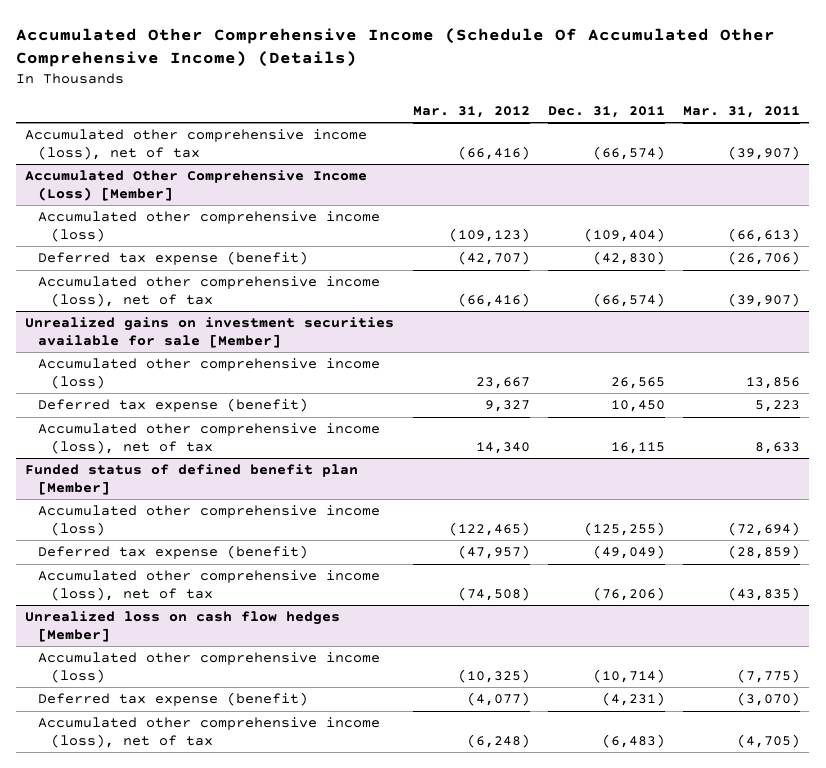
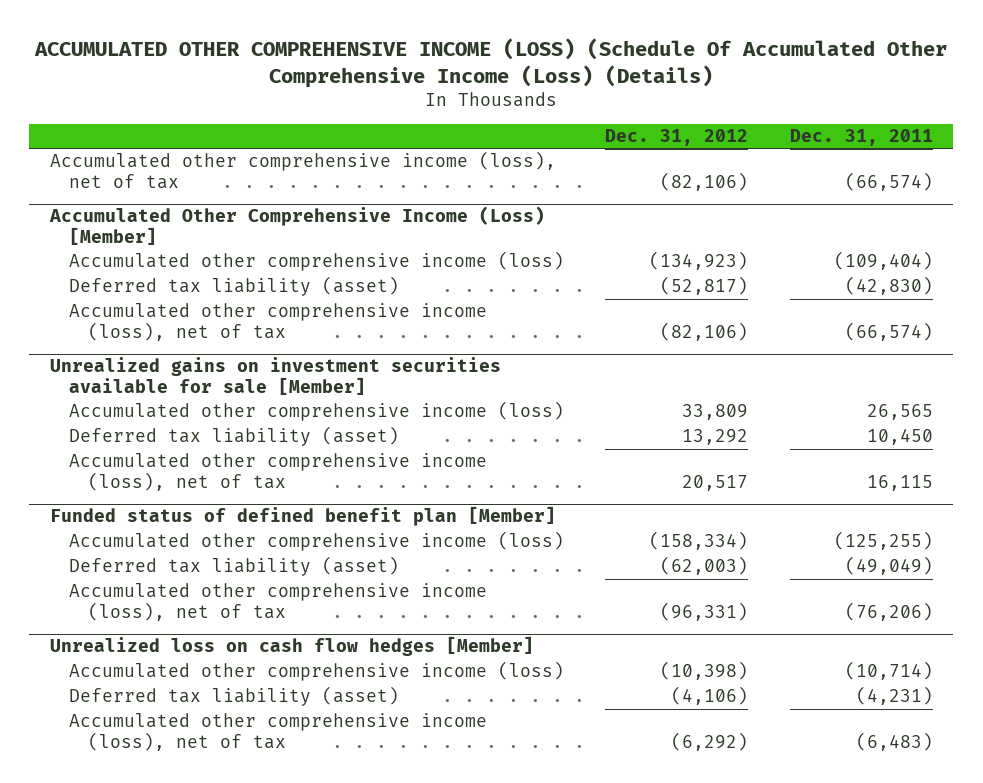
- Accumulated Other Comprehensive Income (Schedule Of Accumulated Other Comprehensive Income) (Details)
+ ACCUMULATED OTHER COMPREHENSIVE INCOME (LOSS) (Schedule Of Accumulated Other Comprehensive Income (Loss) (Details)
- | Mar. 31, 2012 | Dec. 31, 2011 | Mar. 31, 2011
+ | Dec. 31, 2012 | Dec. 31, 2011
@ Accumulated Other Comprehensive Income (Loss) [Member]
- Deferred tax expense (benefit) | (42,707) | (42,830) | (26,706)
+ Deferred tax liability (asset) | (52,817) | (42,830)
@ Unrealized gains on investment securities available for sale [Member]
- Deferred tax expense (benefit) | 9,327 | 10,450 | 5,223
+ Deferred tax liability (asset) | 13,292 | 10,450
@ Funded status of defined benefit plan [Member]
- Deferred tax expense (benefit) | (47,957) | (49,049) | (28,859)
+ Deferred tax liability (asset) | (62,003) | (49,049)
@ Unrealized loss on cash flow hedges [Member]
- Deferred tax expense (benefit) | (4,077) | (4,231) | (3,070)
+ Deferred tax liability (asset) | (4,106) | (4,231)

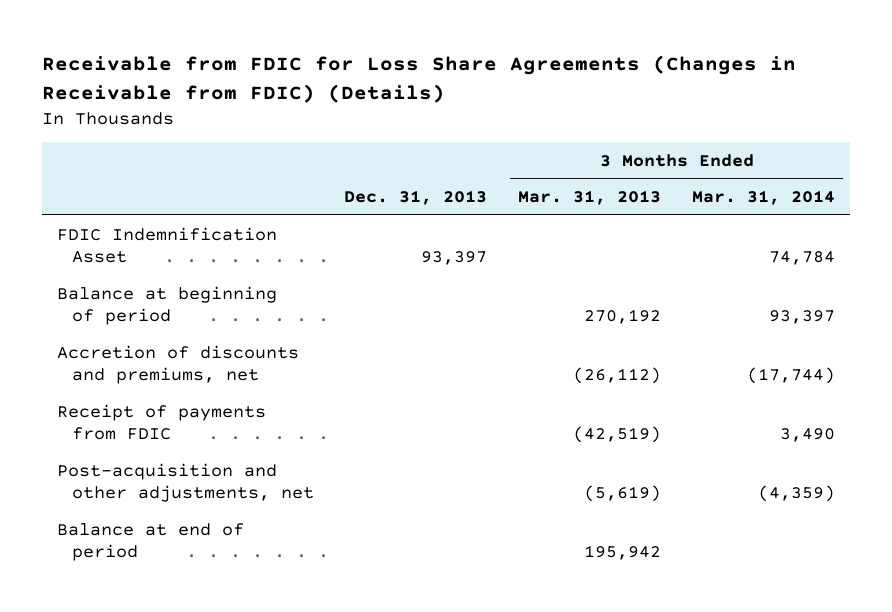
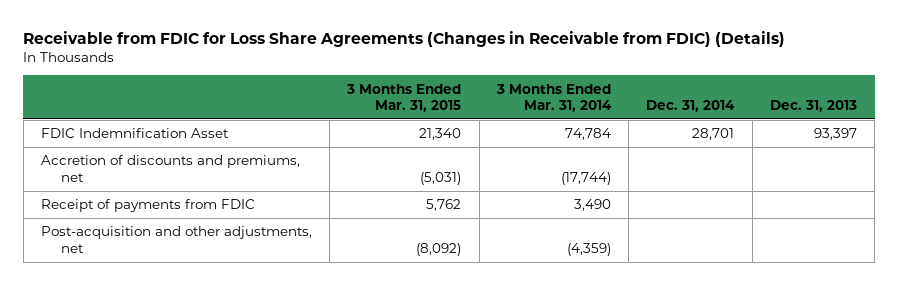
- | Dec. 31, 2013 | 3 Months Ended Mar. 31, 2013 | 3 Months Ended Mar. 31, 2014
+ | 3 Months Ended Mar. 31, 2015 | 3 Months Ended Mar. 31, 2014 | Dec. 31, 2014 | Dec. 31, 2013
- Balance at beginning of period | | 270,192 | 93,397
- Balance at end of period | | 195,942 |

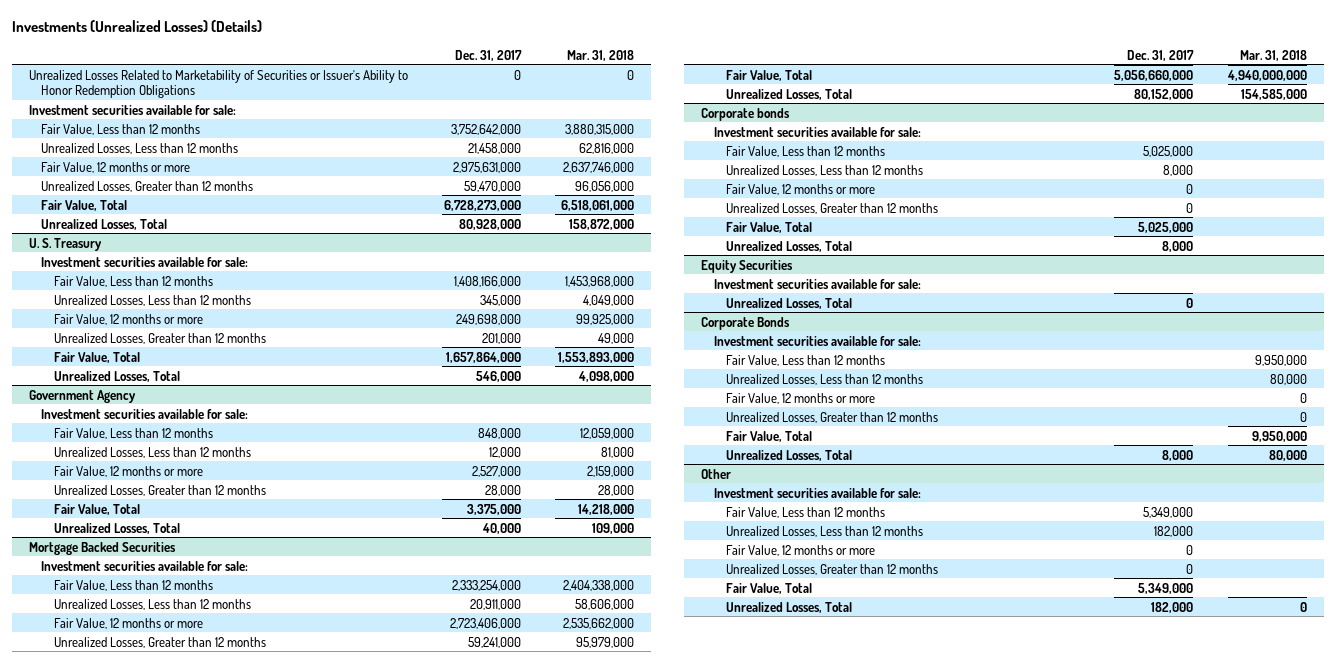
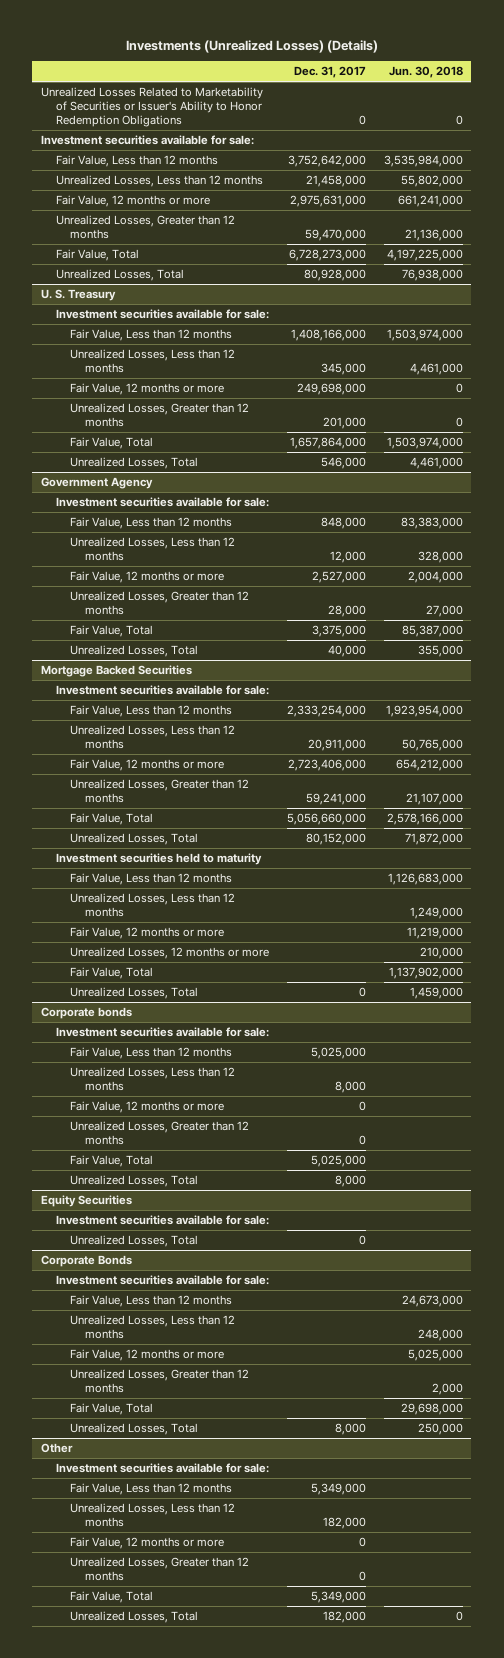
- | Dec. 31, 2017 | Mar. 31, 2018
+ | Dec. 31, 2017 | Jun. 30, 2018
@ Mortgage Backed Securities
+ Investment securities held to maturity
+ Fair Value, Less than 12 months | | 1,126,683,000
+ Unrealized Losses, Less than 12 months | | 1,249,000
+ Fair Value, 12 months or more | | 11,219,000
+ Unrealized Losses, 12 months or more | | 210,000
+ Fair Value, Total | | 1,137,902,000
+ Unrealized Losses, Total | 0 | 1,459,000

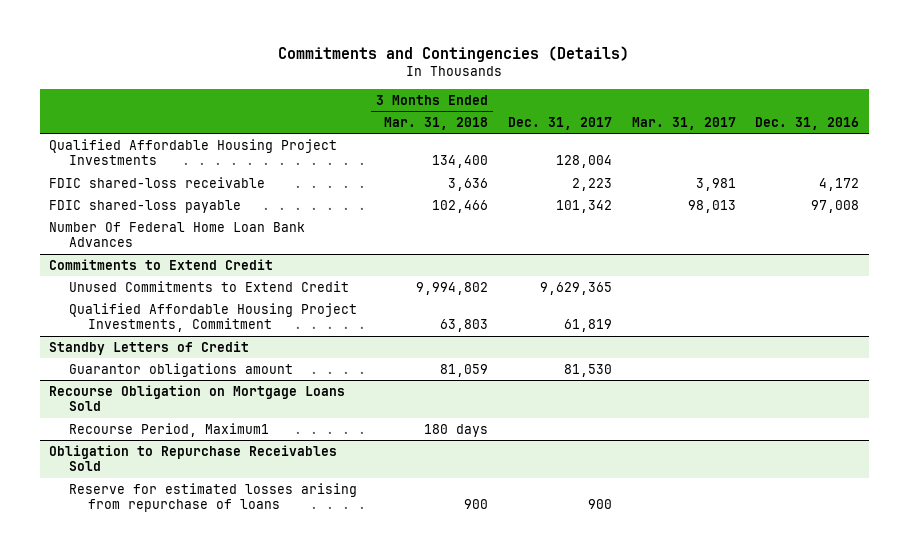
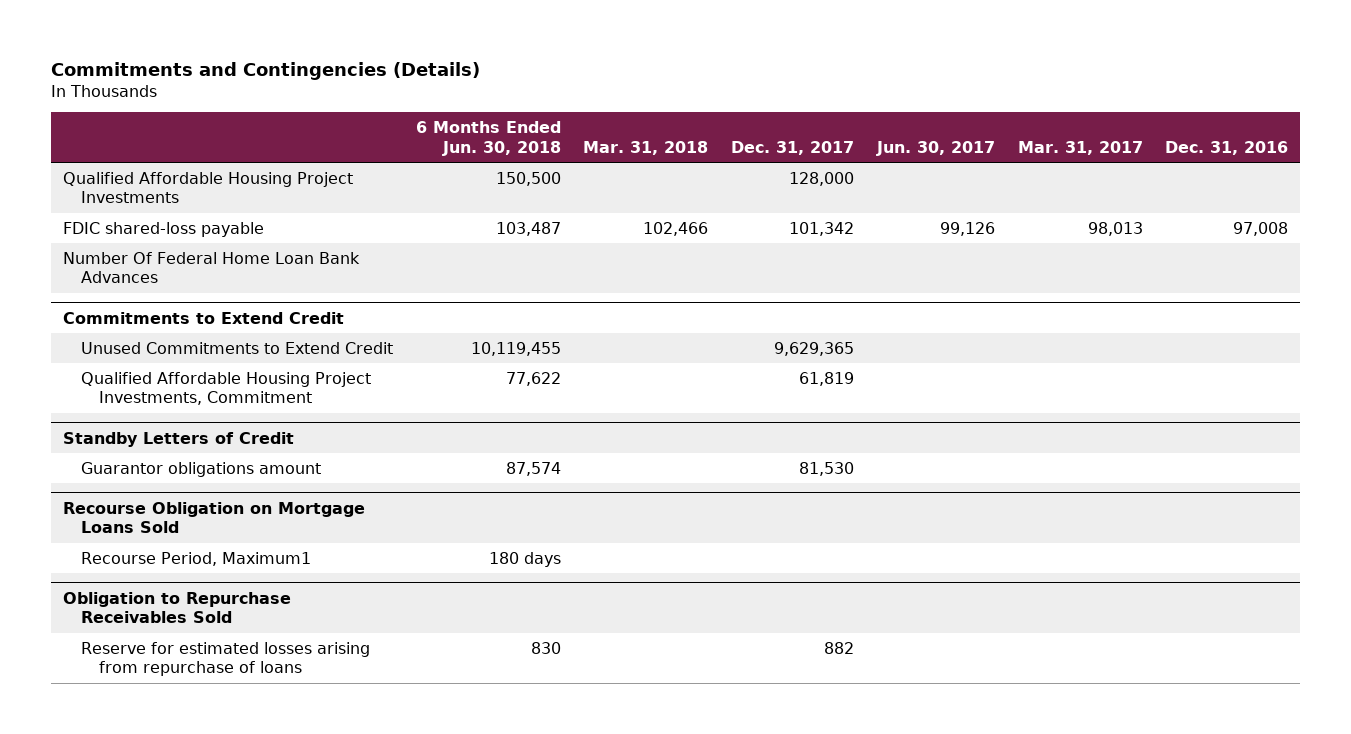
- | 3 Months Ended Mar. 31, 2018 | Dec. 31, 2017 | Mar. 31, 2017 | Dec. 31, 2016
+ | 6 Months Ended Jun. 30, 2018 | Mar. 31, 2018 | Dec. 31, 2017 | Jun. 30, 2017 | Mar. 31, 2017 | Dec. 31, 2016
- Qualified Affordable Housing Project Investments | 134,400 | 128,004 | |
- FDIC shared-loss receivable | 3,636 | 2,223 | 3,981 | 4,172
+ Qualified Affordable Housing Project Investments | 150,500 | | 128,000 | | |
@ Obligation to Repurchase Receivables Sold
- Reserve for estimated losses arising from repurchase of loans | 900 | 900 | |
+ Reserve for estimated losses arising from repurchase of loans | 830 | | 882 | | |

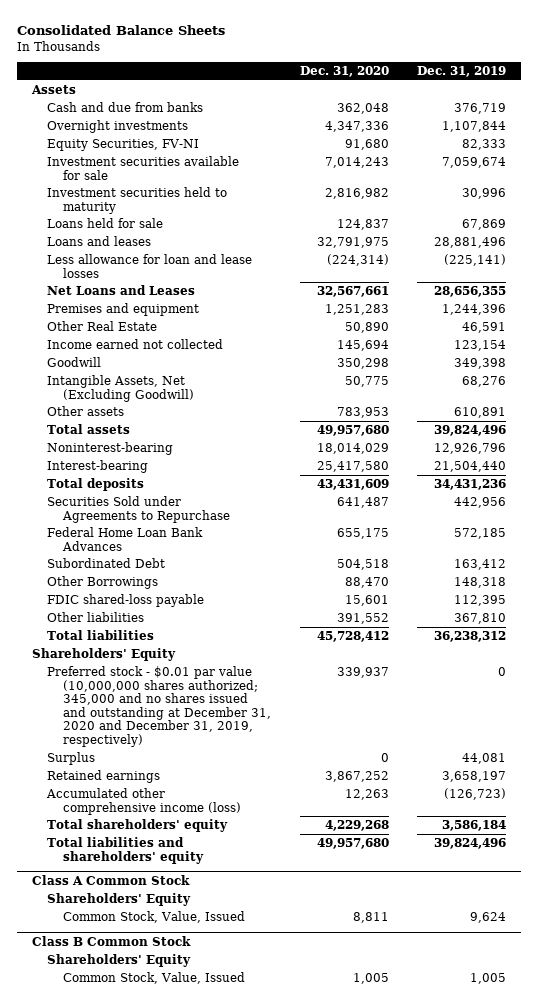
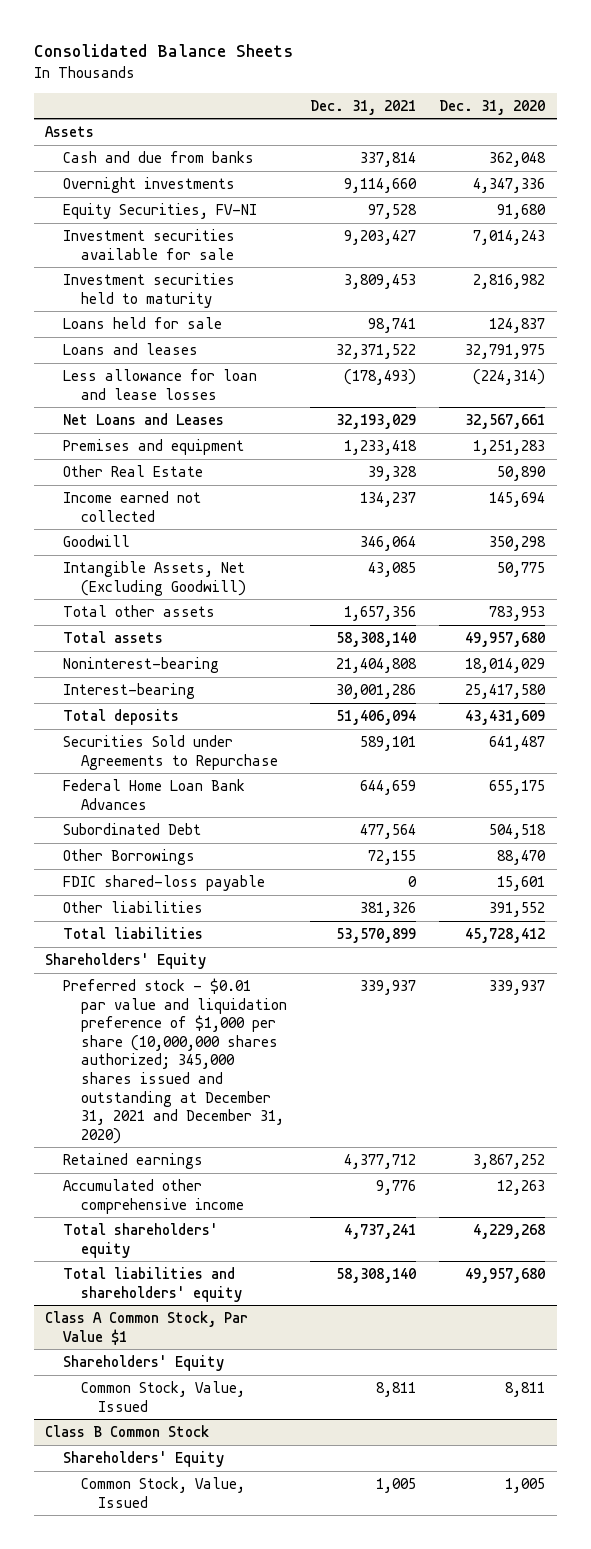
- | Dec. 31, 2020 | Dec. 31, 2019
+ | Dec. 31, 2021 | Dec. 31, 2020
- Other assets | 783,953 | 610,891
+ Total other assets | 1,657,356 | 783,953
- Preferred stock - $0.01 par value (10,000,000 shares authorized; 345,000 and no shares issued and outstanding at December 31, 2020 and December 31, 2019, respectively) | 339,937 | 0
- Surplus | 0 | 44,081
+ Preferred stock - $0.01 par value and liquidation preference of $1,000 per share (10,000,000 shares authorized; 345,000 shares issued and outstanding at December 31, 2021 and December 31, 2020) | 339,937 | 339,937
- Accumulated other comprehensive income (loss) | 12,263 | (126,723)
+ Accumulated other comprehensive income | 9,776 | 12,263
- Class A Common Stock
+ Class A Common Stock, Par Value $1

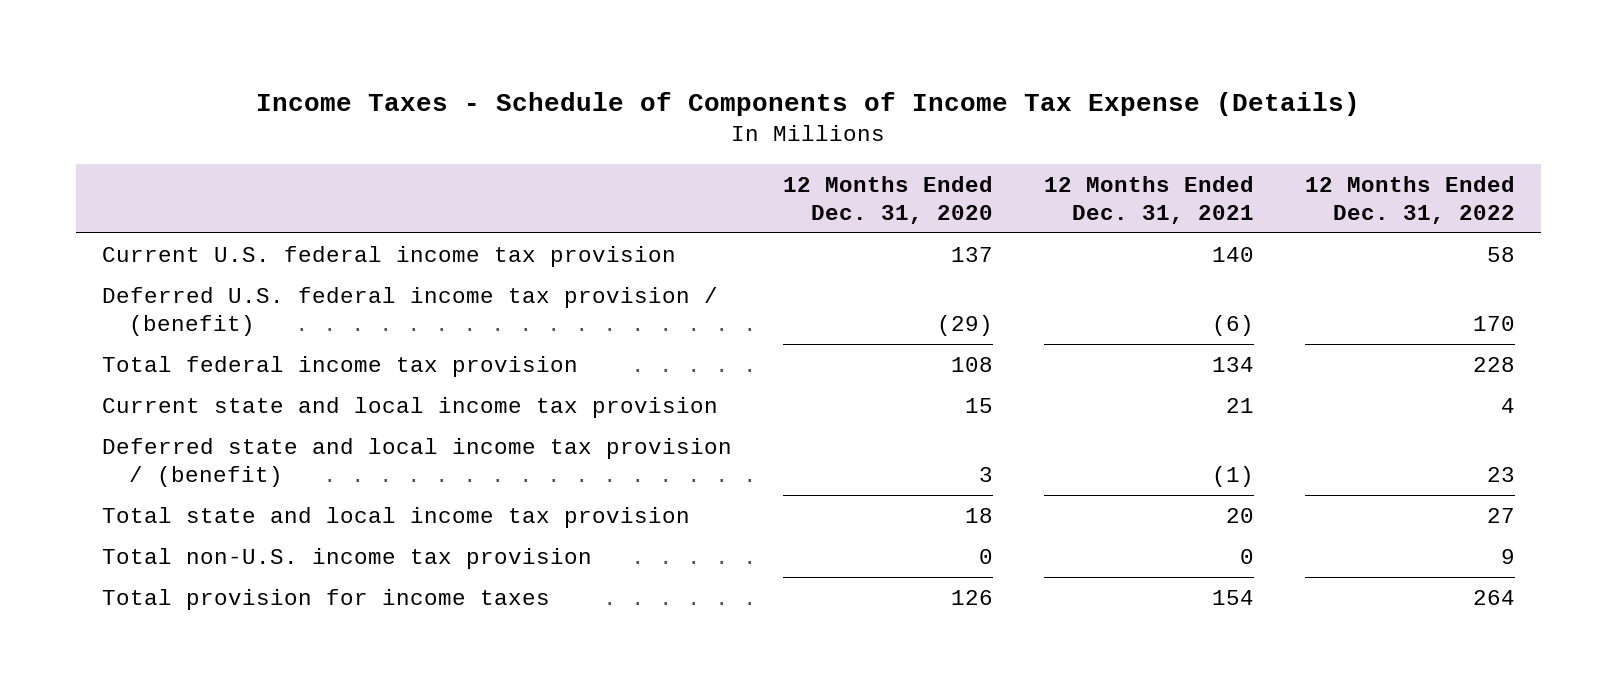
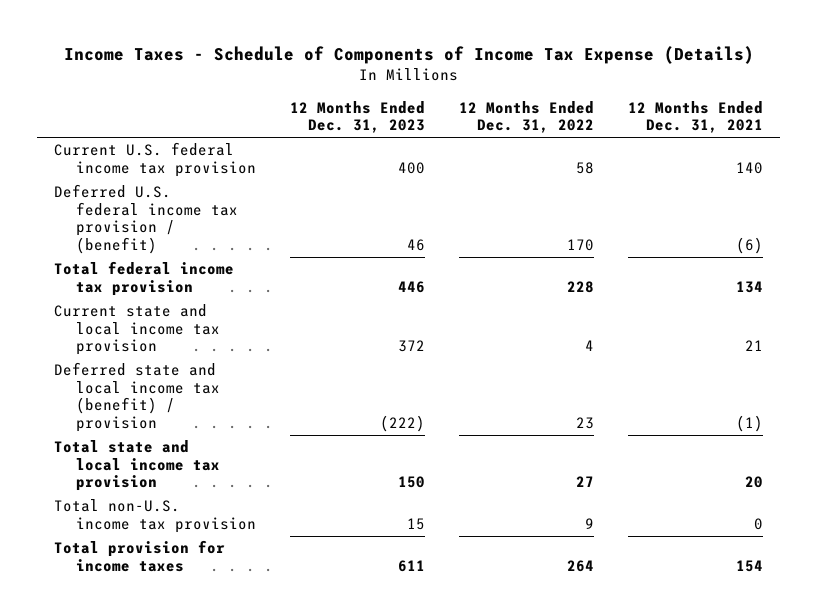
- | 12 Months Ended Dec. 31, 2020 | 12 Months Ended Dec. 31, 2021 | 12 Months Ended Dec. 31, 2022
+ | 12 Months Ended Dec. 31, 2023 | 12 Months Ended Dec. 31, 2022 | 12 Months Ended Dec. 31, 2021
- Deferred state and local income tax provision / (benefit) | 3 | (1) | 23
+ Deferred state and local income tax (benefit) / provision | (222) | 23 | (1)

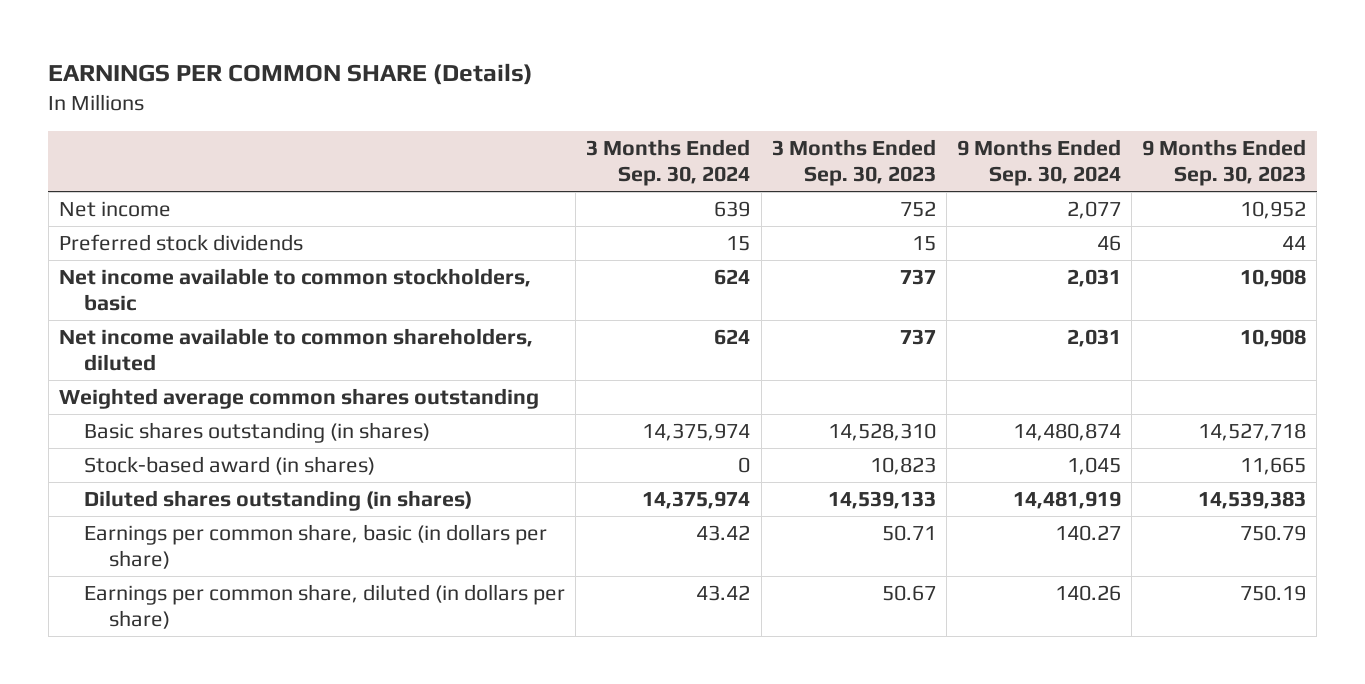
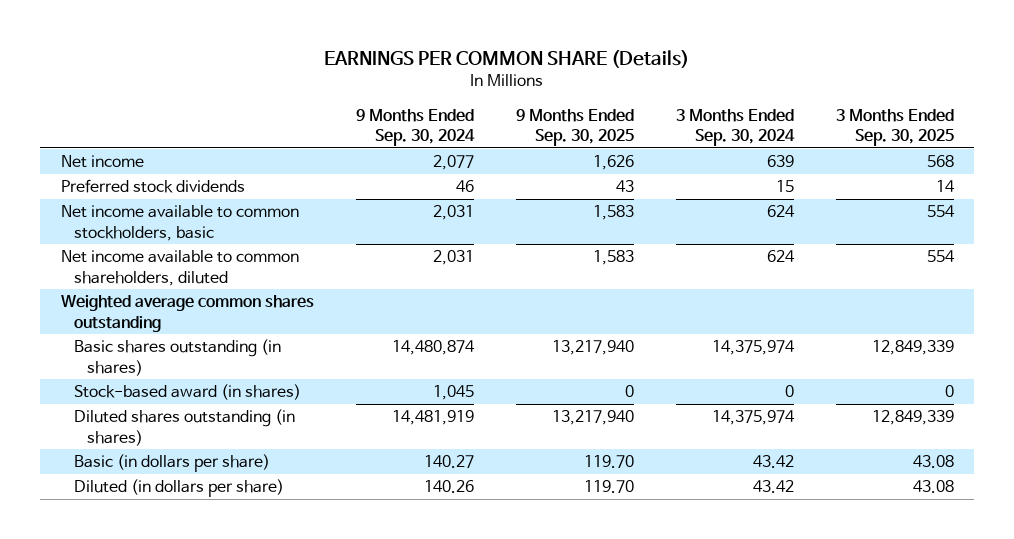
- | 3 Months Ended Sep. 30, 2024 | 3 Months Ended Sep. 30, 2023 | 9 Months Ended Sep. 30, 2024 | 9 Months Ended Sep. 30, 2023
+ | 9 Months Ended Sep. 30, 2024 | 9 Months Ended Sep. 30, 2025 | 3 Months Ended Sep. 30, 2024 | 3 Months Ended Sep. 30, 2025
- Earnings per common share, basic (in dollars per share) | 43.42 | 50.71 | 140.27 | 750.79
- Earnings per common share, diluted (in dollars per share) | 43.42 | 50.67 | 140.26 | 750.19
+ Basic (in dollars per share) | 140.27 | 119.70 | 43.42 | 43.08
+ Diluted (in dollars per share) | 140.26 | 119.70 | 43.42 | 43.08

